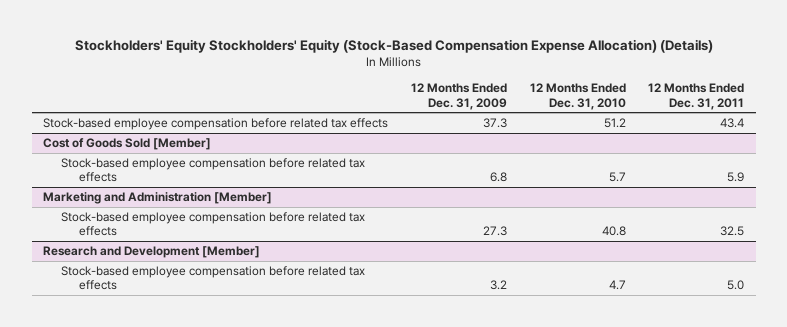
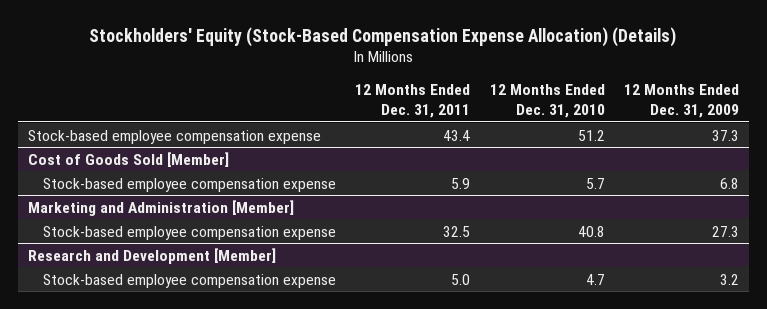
- Stockholders' Equity Stockholders' Equity (Stock-Based Compensation Expense Allocation) (Details)
+ Stockholders' Equity (Stock-Based Compensation Expense Allocation) (Details)
- | 12 Months Ended Dec. 31, 2009 | 12 Months Ended Dec. 31, 2010 | 12 Months Ended Dec. 31, 2011
+ | 12 Months Ended Dec. 31, 2011 | 12 Months Ended Dec. 31, 2010 | 12 Months Ended Dec. 31, 2009
- Stock-based employee compensation before related tax effects | 37.3 | 51.2 | 43.4
+ Stock-based employee compensation expense | 43.4 | 51.2 | 37.3
@ Cost of Goods Sold [Member]
- Stock-based employee compensation before related tax effects | 6.8 | 5.7 | 5.9
+ Stock-based employee compensation expense | 5.9 | 5.7 | 6.8
@ Marketing and Administration [Member]
- Stock-based employee compensation before related tax effects | 27.3 | 40.8 | 32.5
+ Stock-based employee compensation expense | 32.5 | 40.8 | 27.3
@ Research and Development [Member]
- Stock-based employee compensation before related tax effects | 3.2 | 4.7 | 5.0
+ Stock-based employee compensation expense | 5.0 | 4.7 | 3.2

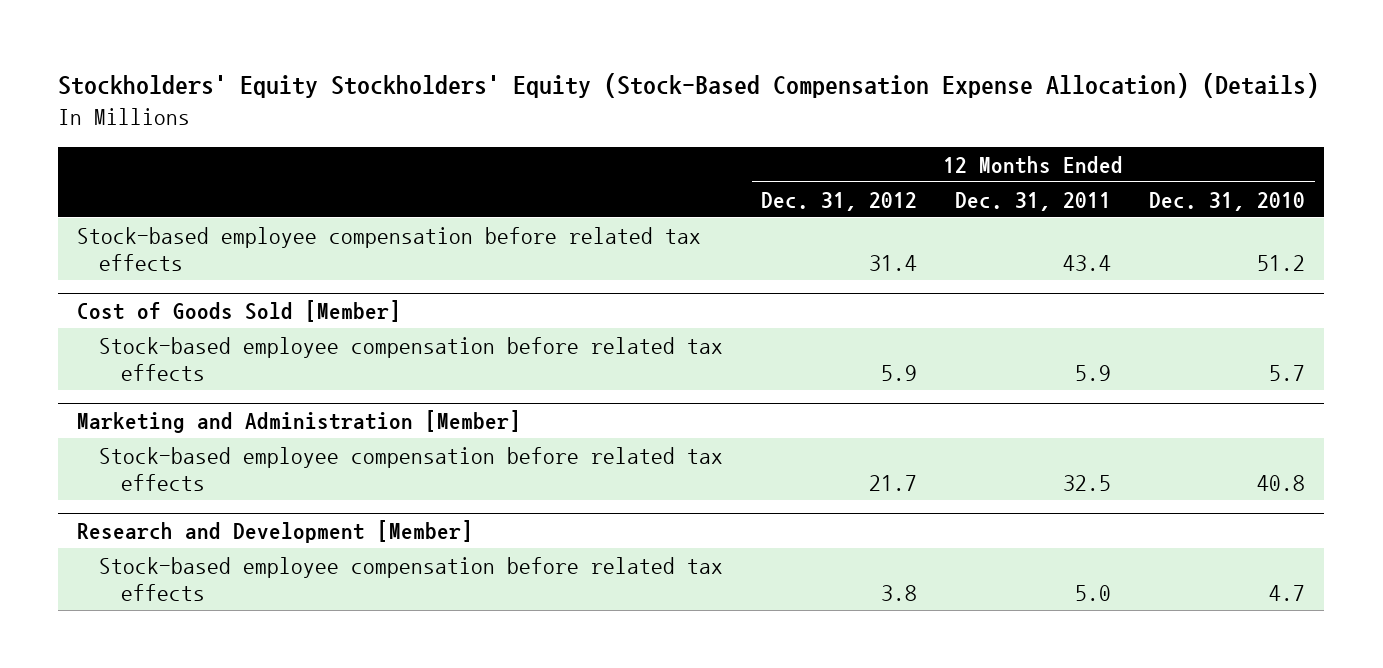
- Stockholders' Equity (Stock-Based Compensation Expense Allocation) (Details)
+ Stockholders' Equity Stockholders' Equity (Stock-Based Compensation Expense Allocation) (Details)
- | 12 Months Ended Dec. 31, 2011 | 12 Months Ended Dec. 31, 2010 | 12 Months Ended Dec. 31, 2009
+ | 12 Months Ended Dec. 31, 2012 | 12 Months Ended Dec. 31, 2011 | 12 Months Ended Dec. 31, 2010
- Stock-based employee compensation expense | 43.4 | 51.2 | 37.3
+ Stock-based employee compensation before related tax effects | 31.4 | 43.4 | 51.2
@ Cost of Goods Sold [Member]
- Stock-based employee compensation expense | 5.9 | 5.7 | 6.8
+ Stock-based employee compensation before related tax effects | 5.9 | 5.9 | 5.7
@ Marketing and Administration [Member]
- Stock-based employee compensation expense | 32.5 | 40.8 | 27.3
+ Stock-based employee compensation before related tax effects | 21.7 | 32.5 | 40.8
@ Research and Development [Member]
- Stock-based employee compensation expense | 5.0 | 4.7 | 3.2
+ Stock-based employee compensation before related tax effects | 3.8 | 5.0 | 4.7

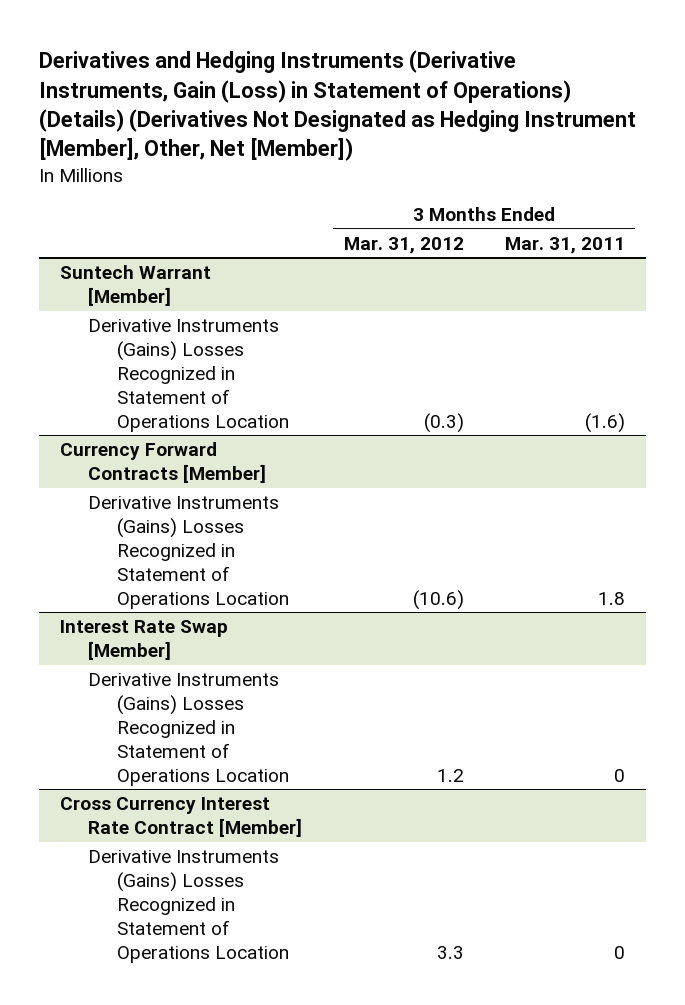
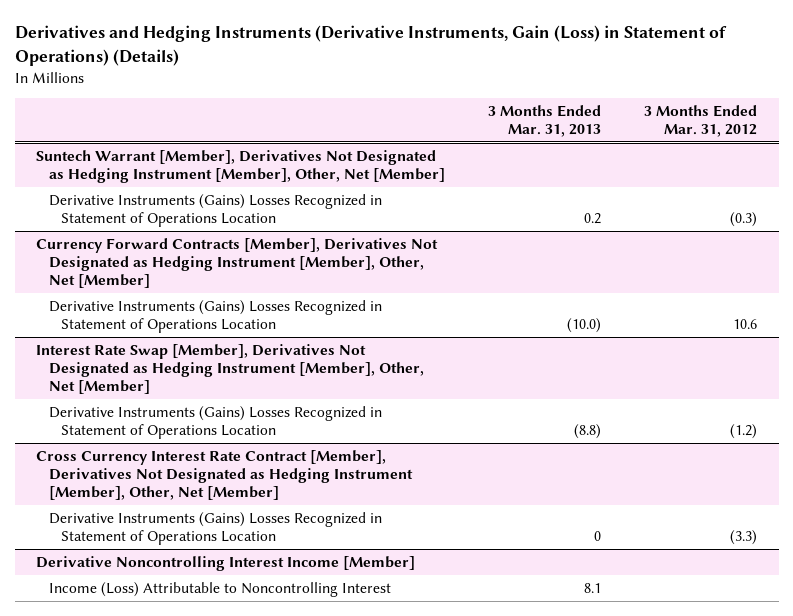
- Derivatives and Hedging Instruments (Derivative Instruments, Gain (Loss) in Statement of Operations) (Details) (Derivatives Not Designated as Hedging Instrument [Member], Other, Net [Member])
+ Derivatives and Hedging Instruments (Derivative Instruments, Gain (Loss) in Statement of Operations) (Details)
- | 3 Months Ended Mar. 31, 2012 | 3 Months Ended Mar. 31, 2011
+ | 3 Months Ended Mar. 31, 2013 | 3 Months Ended Mar. 31, 2012
- Suntech Warrant [Member]
+ Suntech Warrant [Member], Derivatives Not Designated as Hedging Instrument [Member], Other, Net [Member]
- Currency Forward Contracts [Member]
- Derivative Instruments (Gains) Losses Recognized in Statement of Operations Location | (10.6) | 1.8
- Interest Rate Swap [Member]
- Derivative Instruments (Gains) Losses Recognized in Statement of Operations Location | 1.2 | 0
- Cross Currency Interest Rate Contract [Member]
- Derivative Instruments (Gains) Losses Recognized in Statement of Operations Location | 3.3 | 0
+ Currency Forward Contracts [Member], Derivatives Not Designated as Hedging Instrument [Member], Other, Net [Member]
+ Derivative Instruments (Gains) Losses Recognized in Statement of Operations Location | (10.0) | 10.6
+ Interest Rate Swap [Member], Derivatives Not Designated as Hedging Instrument [Member], Other, Net [Member]
+ Derivative Instruments (Gains) Losses Recognized in Statement of Operations Location | (8.8) | (1.2)
+ Cross Currency Interest Rate Contract [Member], Derivatives Not Designated as Hedging Instrument [Member], Other, Net [Member]
+ Derivative Instruments (Gains) Losses Recognized in Statement of Operations Location | 0 | (3.3)
+ Derivative Noncontrolling Interest Income [Member]
+ Income (Loss) Attributable to Noncontrolling Interest | 8.1 |

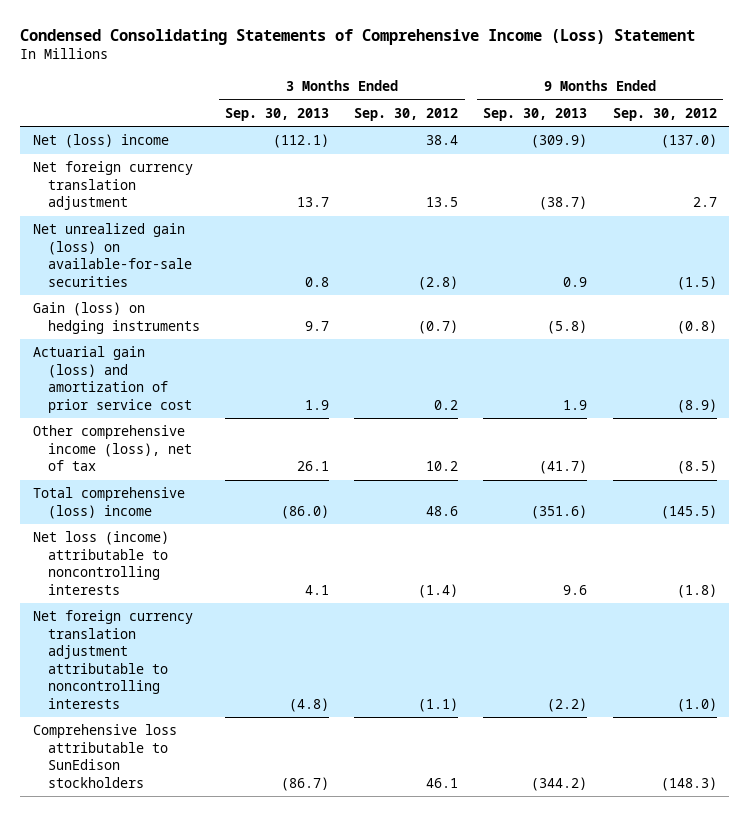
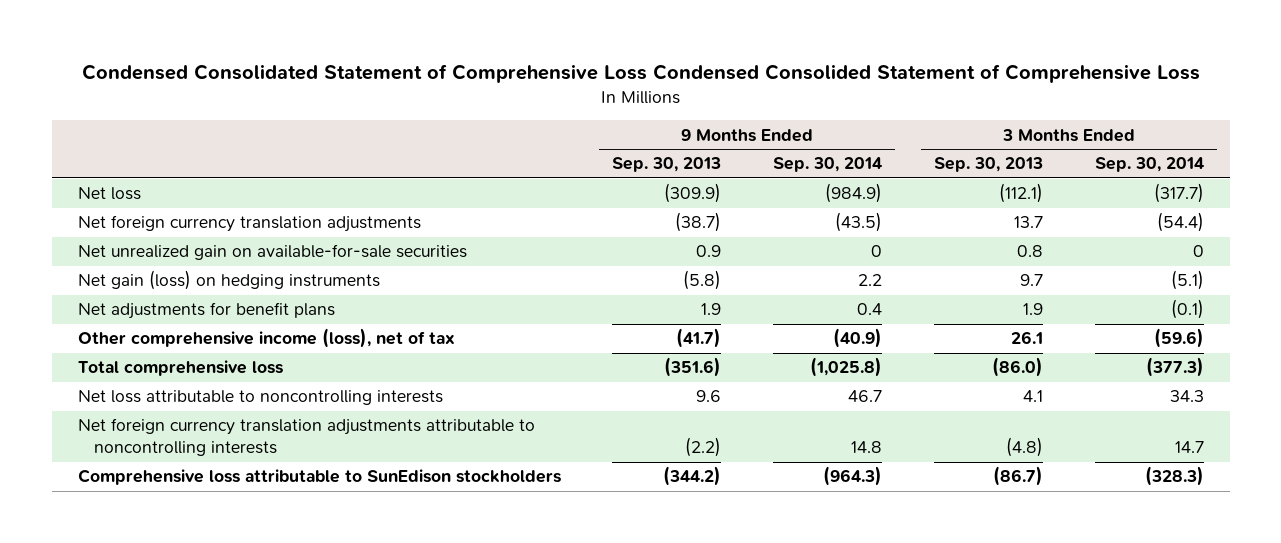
- Condensed Consolidating Statements of Comprehensive Income (Loss) Statement
+ Condensed Consolidated Statement of Comprehensive Loss Condensed Consolided Statement of Comprehensive Loss
- | 3 Months Ended Sep. 30, 2013 | 3 Months Ended Sep. 30, 2012 | 9 Months Ended Sep. 30, 2013 | 9 Months Ended Sep. 30, 2012
+ | 9 Months Ended Sep. 30, 2013 | 9 Months Ended Sep. 30, 2014 | 3 Months Ended Sep. 30, 2013 | 3 Months Ended Sep. 30, 2014
- Net (loss) income | (112.1) | 38.4 | (309.9) | (137.0)
- Net foreign currency translation adjustment | 13.7 | 13.5 | (38.7) | 2.7
- Net unrealized gain (loss) on available-for-sale securities | 0.8 | (2.8) | 0.9 | (1.5)
- Gain (loss) on hedging instruments | 9.7 | (0.7) | (5.8) | (0.8)
- Actuarial gain (loss) and amortization of prior service cost | 1.9 | 0.2 | 1.9 | (8.9)
+ Net loss | (309.9) | (984.9) | (112.1) | (317.7)
+ Net foreign currency translation adjustments | (38.7) | (43.5) | 13.7 | (54.4)
+ Net unrealized gain on available-for-sale securities | 0.9 | 0 | 0.8 | 0
+ Net gain (loss) on hedging instruments | (5.8) | 2.2 | 9.7 | (5.1)
+ Net adjustments for benefit plans | 1.9 | 0.4 | 1.9 | (0.1)
- Total comprehensive (loss) income | (86.0) | 48.6 | (351.6) | (145.5)
- Net loss (income) attributable to noncontrolling interests | 4.1 | (1.4) | 9.6 | (1.8)
- Net foreign currency translation adjustment attributable to noncontrolling interests | (4.8) | (1.1) | (2.2) | (1.0)
+ Total comprehensive loss | (351.6) | (1,025.8) | (86.0) | (377.3)
+ Net loss attributable to noncontrolling interests | 9.6 | 46.7 | 4.1 | 34.3
+ Net foreign currency translation adjustments attributable to noncontrolling interests | (2.2) | 14.8 | (4.8) | 14.7

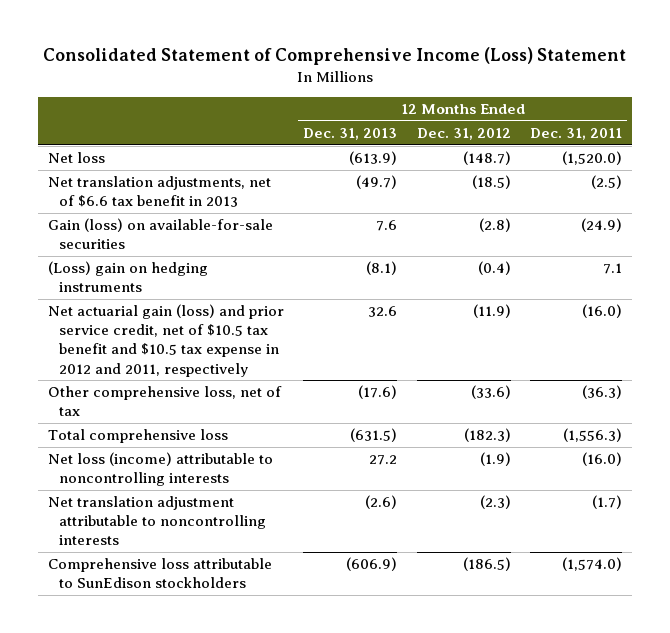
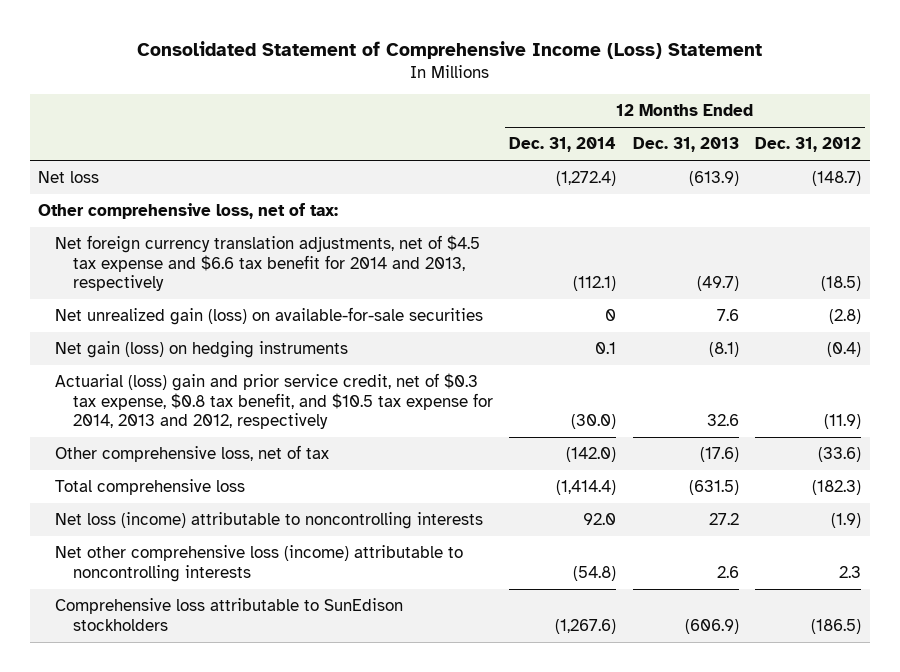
- | 12 Months Ended Dec. 31, 2013 | 12 Months Ended Dec. 31, 2012 | 12 Months Ended Dec. 31, 2011
+ | 12 Months Ended Dec. 31, 2014 | 12 Months Ended Dec. 31, 2013 | 12 Months Ended Dec. 31, 2012
- Net translation adjustments, net of $6.6 tax benefit in 2013 | (49.7) | (18.5) | (2.5)
- Gain (loss) on available-for-sale securities | 7.6 | (2.8) | (24.9)
- (Loss) gain on hedging instruments | (8.1) | (0.4) | 7.1
- Net actuarial gain (loss) and prior service credit, net of $10.5 tax benefit and $10.5 tax expense in 2012 and 2011, respectively | 32.6 | (11.9) | (16.0)
+ Other comprehensive loss, net of tax:
+ Net foreign currency translation adjustments, net of $4.5 tax expense and $6.6 tax benefit for 2014 and 2013, respectively | (112.1) | (49.7) | (18.5)
+ Net unrealized gain (loss) on available-for-sale securities | 0 | 7.6 | (2.8)
+ Net gain (loss) on hedging instruments | 0.1 | (8.1) | (0.4)
+ Actuarial (loss) gain and prior service credit, net of $0.3 tax expense, $0.8 tax benefit, and $10.5 tax expense for 2014, 2013 and 2012, respectively | (30.0) | 32.6 | (11.9)
- Net translation adjustment attributable to noncontrolling interests | (2.6) | (2.3) | (1.7)
+ Net other comprehensive loss (income) attributable to noncontrolling interests | (54.8) | 2.6 | 2.3

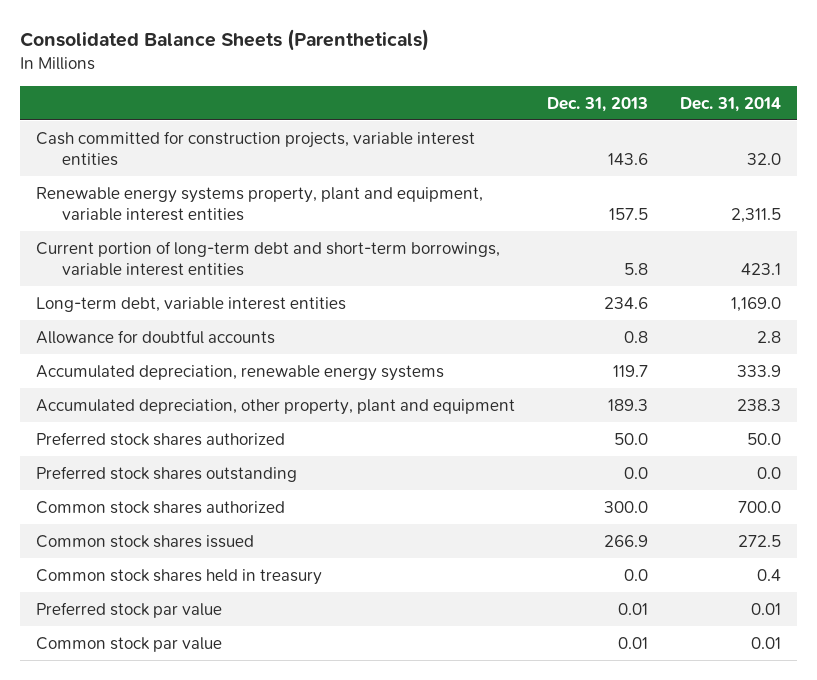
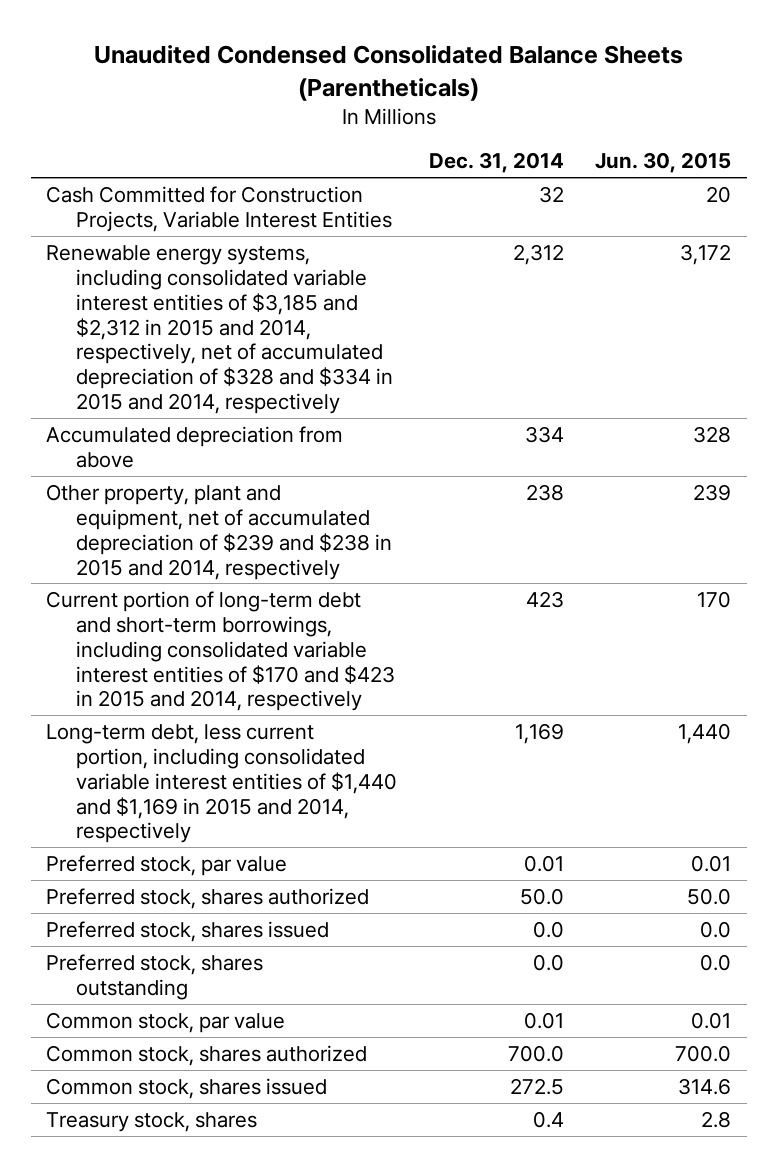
- Consolidated Balance Sheets (Parentheticals)
+ Unaudited Condensed Consolidated Balance Sheets (Parentheticals)
- | Dec. 31, 2013 | Dec. 31, 2014
+ | Dec. 31, 2014 | Jun. 30, 2015
- Cash committed for construction projects, variable interest entities | 143.6 | 32.0
- Renewable energy systems property, plant and equipment, variable interest entities | 157.5 | 2,311.5
- Current portion of long-term debt and short-term borrowings, variable interest entities | 5.8 | 423.1
- Long-term debt, variable interest entities | 234.6 | 1,169.0
- Allowance for doubtful accounts | 0.8 | 2.8
- Accumulated depreciation, renewable energy systems | 119.7 | 333.9
- Accumulated depreciation, other property, plant and equipment | 189.3 | 238.3
- Preferred stock shares authorized | 50.0 | 50.0
- Preferred stock shares outstanding | 0.0 | 0.0
- Common stock shares authorized | 300.0 | 700.0
- Common stock shares issued | 266.9 | 272.5
- Common stock shares held in treasury | 0.0 | 0.4
- Preferred stock par value | 0.01 | 0.01
- Common stock par value | 0.01 | 0.01
+ Cash Committed for Construction Projects, Variable Interest Entities | 32 | 20
+ Renewable energy systems, including consolidated variable interest entities of $3,185 and $2,312 in 2015 and 2014, respectively, net of accumulated depreciation of $328 and $334 in 2015 and 2014, respectively | 2,312 | 3,172
+ Accumulated depreciation from above | 334 | 328
+ Other property, plant and equipment, net of accumulated depreciation of $239 and $238 in 2015 and 2014, respectively | 238 | 239
+ Current portion of long-term debt and short-term borrowings, including consolidated variable interest entities of $170 and $423 in 2015 and 2014, respectively | 423 | 170
+ Long-term debt, less current portion, including consolidated variable interest entities of $1,440 and $1,169 in 2015 and 2014, respectively | 1,169 | 1,440
+ Preferred stock, par value | 0.01 | 0.01
+ Preferred stock, shares authorized | 50.0 | 50.0
+ Preferred stock, shares issued | 0.0 | 0.0
+ Preferred stock, shares outstanding | 0.0 | 0.0
+ Common stock, par value | 0.01 | 0.01
+ Common stock, shares authorized | 700.0 | 700.0
+ Common stock, shares issued | 272.5 | 314.6
+ Treasury stock, shares | 0.4 | 2.8

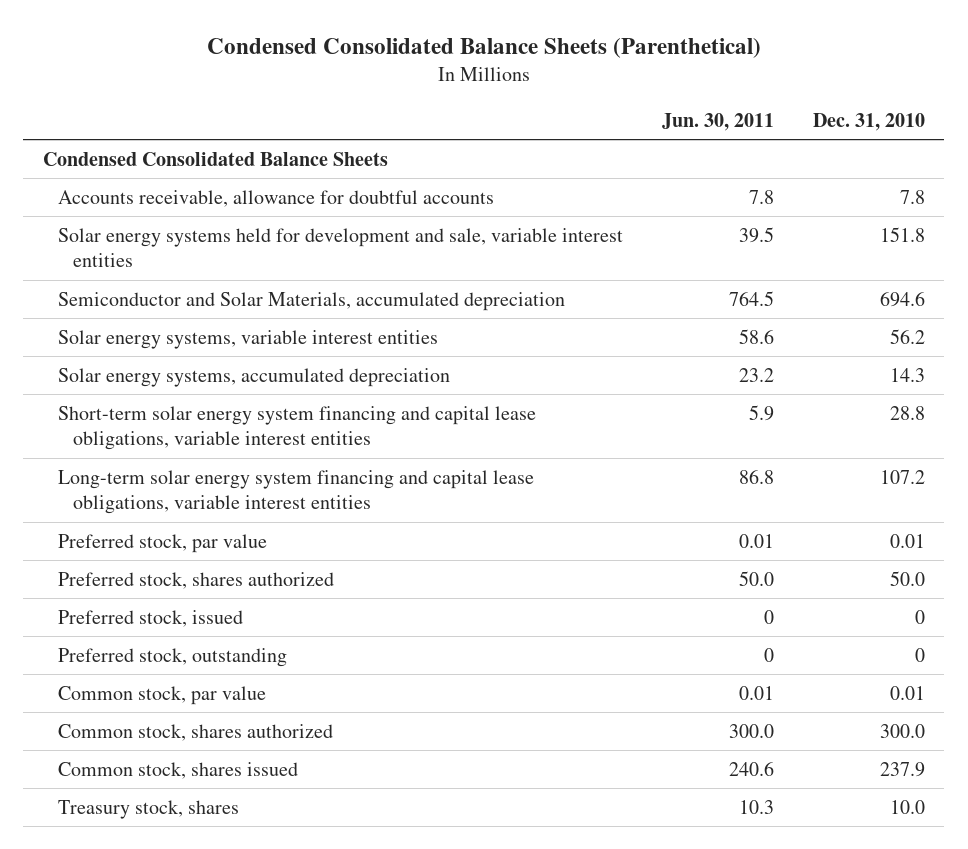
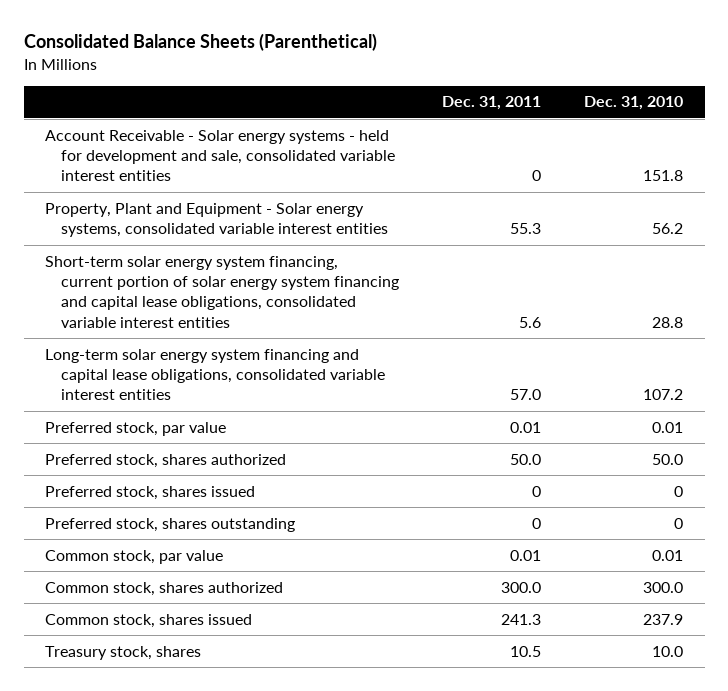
- Condensed Consolidated Balance Sheets (Parenthetical)
+ Consolidated Balance Sheets (Parenthetical)
- | Jun. 30, 2011 | Dec. 31, 2010
+ | Dec. 31, 2011 | Dec. 31, 2010
- Condensed Consolidated Balance Sheets
- Accounts receivable, allowance for doubtful accounts | 7.8 | 7.8
- Solar energy systems held for development and sale, variable interest entities | 39.5 | 151.8
- Semiconductor and Solar Materials, accumulated depreciation | 764.5 | 694.6
- Solar energy systems, variable interest entities | 58.6 | 56.2
- Solar energy systems, accumulated depreciation | 23.2 | 14.3
- Short-term solar energy system financing and capital lease obligations, variable interest entities | 5.9 | 28.8
- Long-term solar energy system financing and capital lease obligations, variable interest entities | 86.8 | 107.2
+ Account Receivable - Solar energy systems - held for development and sale, consolidated variable interest entities | 0 | 151.8
+ Property, Plant and Equipment - Solar energy systems, consolidated variable interest entities | 55.3 | 56.2
+ Short-term solar energy system financing, current portion of solar energy system financing and capital lease obligations, consolidated variable interest entities | 5.6 | 28.8
+ Long-term solar energy system financing and capital lease obligations, consolidated variable interest entities | 57.0 | 107.2
- Preferred stock, issued | 0 | 0
- Preferred stock, outstanding | 0 | 0
+ Preferred stock, shares issued | 0 | 0
+ Preferred stock, shares outstanding | 0 | 0

